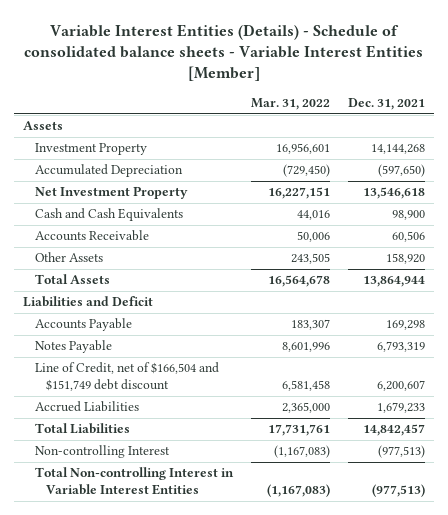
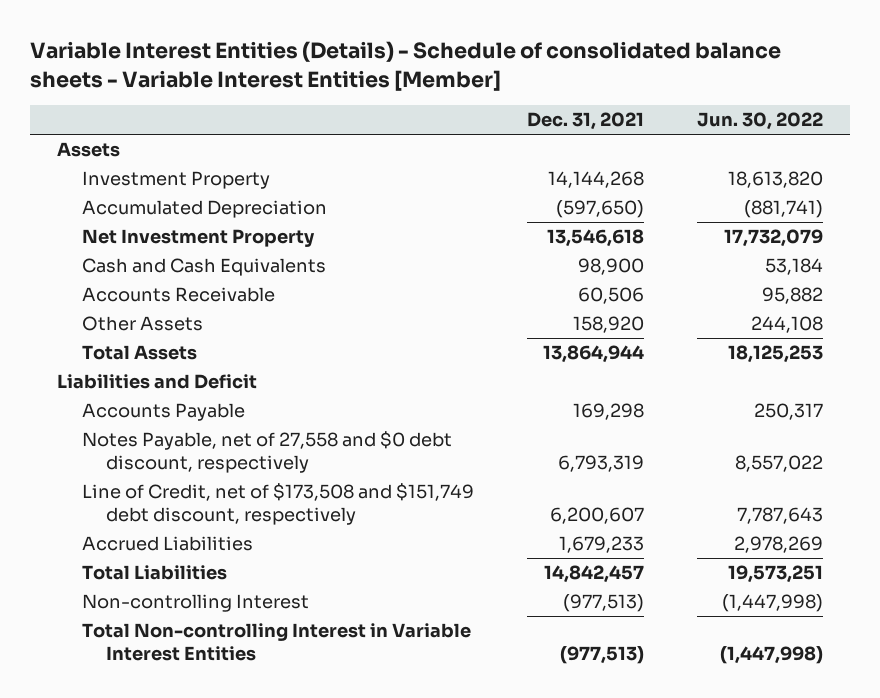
- | Mar. 31, 2022 | Dec. 31, 2021
+ | Dec. 31, 2021 | Jun. 30, 2022
- Notes Payable | 8,601,996 | 6,793,319
- Line of Credit, net of $166,504 and $151,749 debt discount | 6,581,458 | 6,200,607
+ Notes Payable, net of 27,558 and $0 debt discount, respectively | 6,793,319 | 8,557,022
+ Line of Credit, net of $173,508 and $151,749 debt discount, respectively | 6,200,607 | 7,787,643

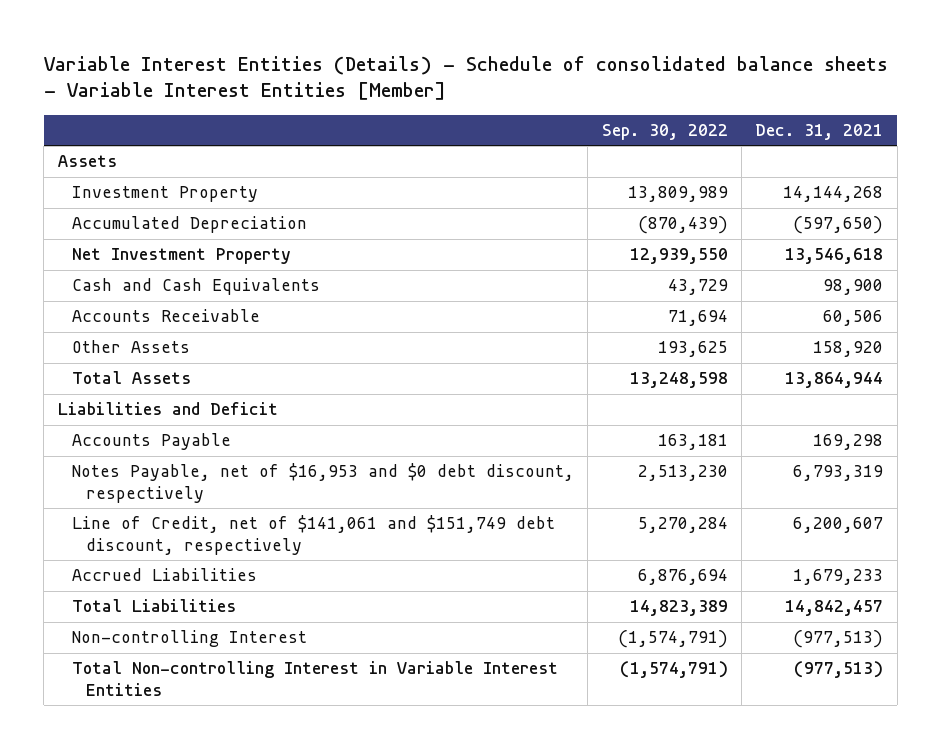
- | Dec. 31, 2021 | Jun. 30, 2022
+ | Sep. 30, 2022 | Dec. 31, 2021
- Notes Payable, net of 27,558 and $0 debt discount, respectively | 6,793,319 | 8,557,022
- Line of Credit, net of $173,508 and $151,749 debt discount, respectively | 6,200,607 | 7,787,643
+ Notes Payable, net of $16,953 and $0 debt discount, respectively | 2,513,230 | 6,793,319
+ Line of Credit, net of $141,061 and $151,749 debt discount, respectively | 5,270,284 | 6,200,607

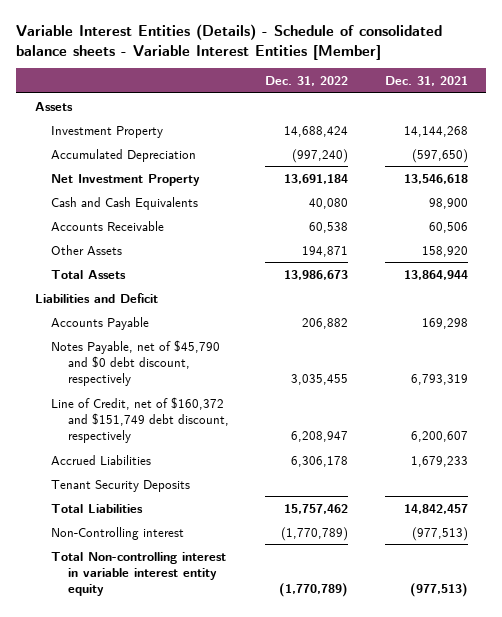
- | Sep. 30, 2022 | Dec. 31, 2021
+ | Dec. 31, 2022 | Dec. 31, 2021
- Notes Payable, net of $16,953 and $0 debt discount, respectively | 2,513,230 | 6,793,319
- Line of Credit, net of $141,061 and $151,749 debt discount, respectively | 5,270,284 | 6,200,607
+ Notes Payable, net of $45,790 and $0 debt discount, respectively | 3,035,455 | 6,793,319
+ Line of Credit, net of $160,372 and $151,749 debt discount, respectively | 6,208,947 | 6,200,607
+ Tenant Security Deposits
- Non-controlling Interest | (1,574,791) | (977,513)
- Total Non-controlling Interest in Variable Interest Entities | (1,574,791) | (977,513)
+ Non-Controlling interest | (1,770,789) | (977,513)
+ Total Non-controlling interest in variable interest entity equity | (1,770,789) | (977,513)

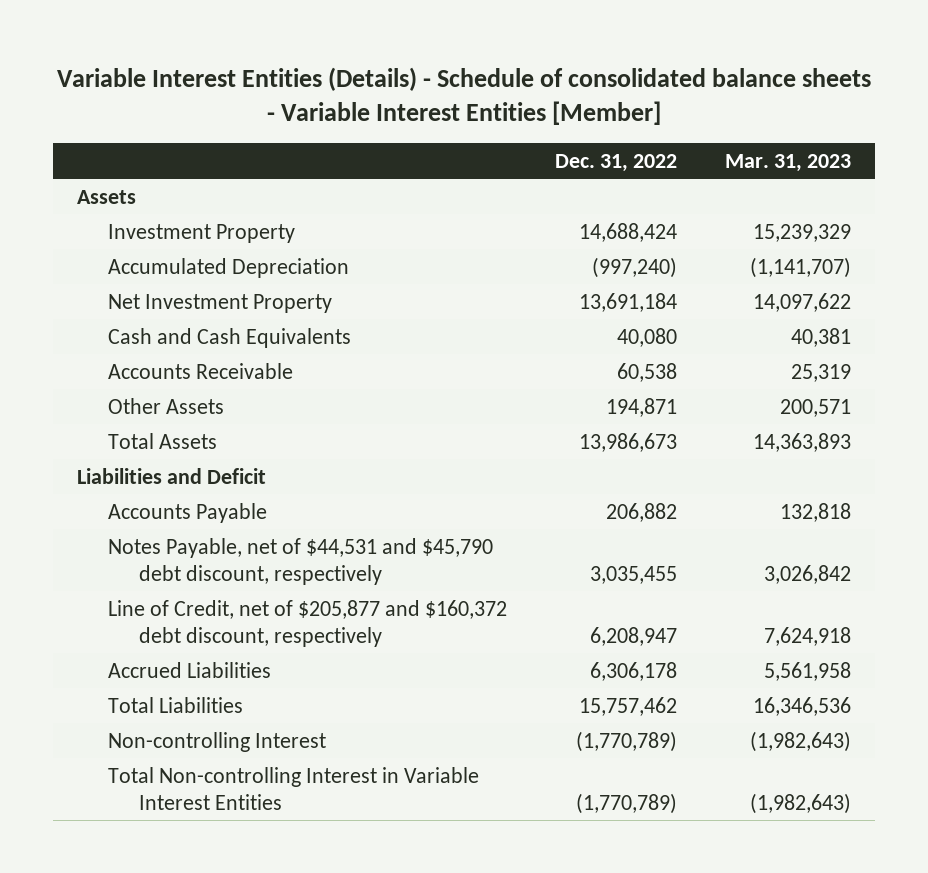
- | Dec. 31, 2022 | Dec. 31, 2021
+ | Dec. 31, 2022 | Mar. 31, 2023
- Notes Payable, net of $45,790 and $0 debt discount, respectively | 3,035,455 | 6,793,319
- Line of Credit, net of $160,372 and $151,749 debt discount, respectively | 6,208,947 | 6,200,607
+ Notes Payable, net of $44,531 and $45,790 debt discount, respectively | 3,035,455 | 3,026,842
+ Line of Credit, net of $205,877 and $160,372 debt discount, respectively | 6,208,947 | 7,624,918
- Tenant Security Deposits
- Non-Controlling interest | (1,770,789) | (977,513)
- Total Non-controlling interest in variable interest entity equity | (1,770,789) | (977,513)
+ Non-controlling Interest | (1,770,789) | (1,982,643)
+ Total Non-controlling Interest in Variable Interest Entities | (1,770,789) | (1,982,643)

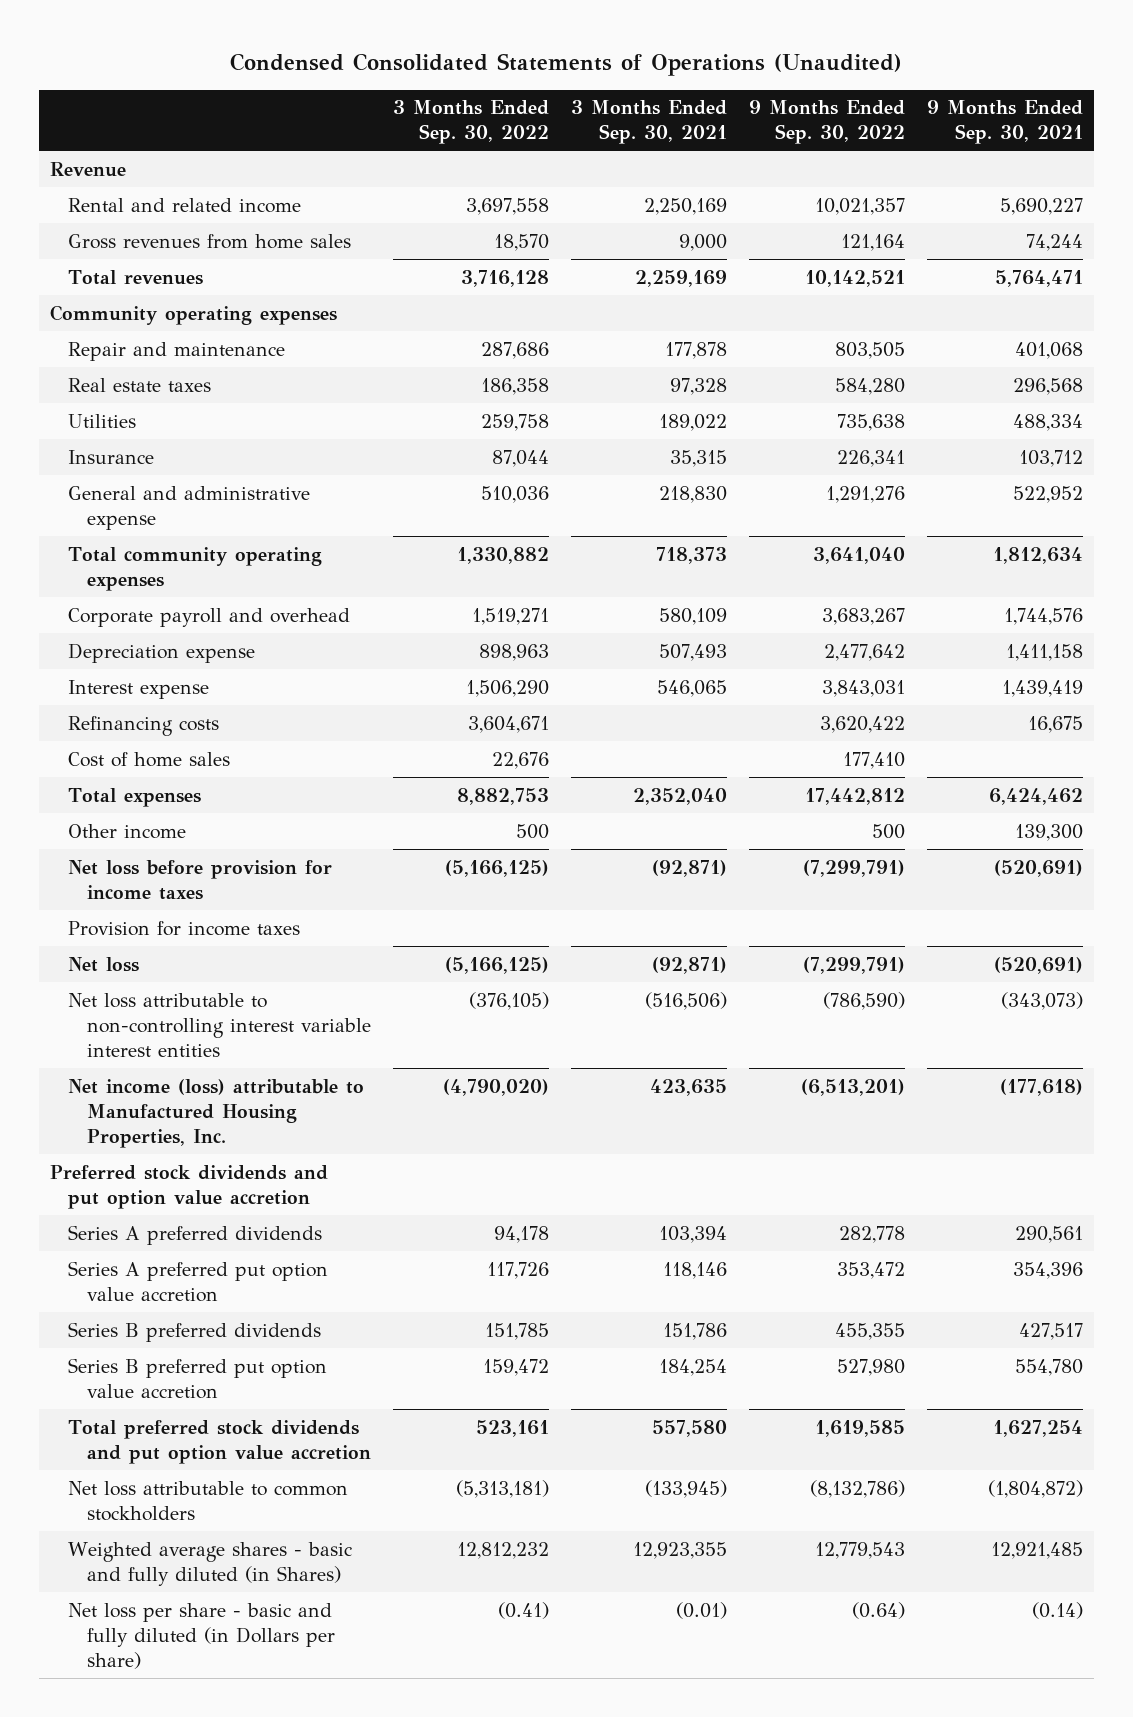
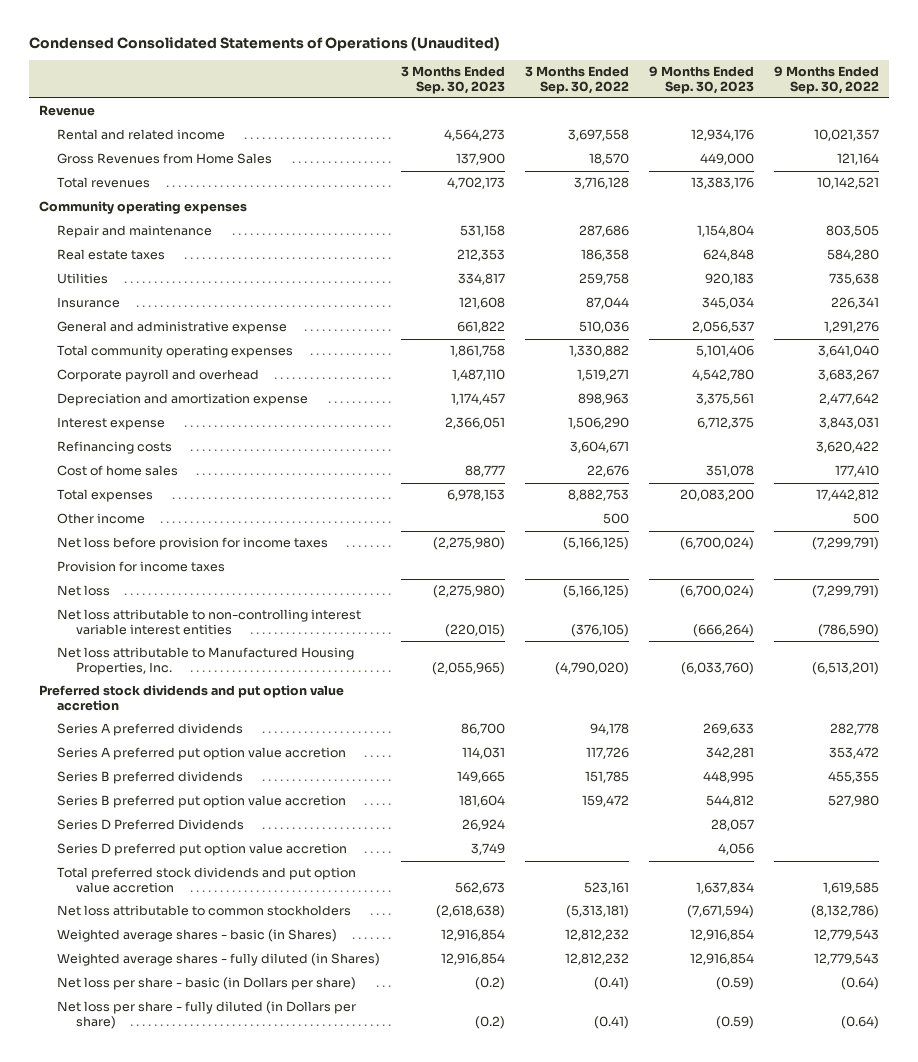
- | 3 Months Ended Sep. 30, 2022 | 3 Months Ended Sep. 30, 2021 | 9 Months Ended Sep. 30, 2022 | 9 Months Ended Sep. 30, 2021
+ | 3 Months Ended Sep. 30, 2023 | 3 Months Ended Sep. 30, 2022 | 9 Months Ended Sep. 30, 2023 | 9 Months Ended Sep. 30, 2022
- Gross revenues from home sales | 18,570 | 9,000 | 121,164 | 74,244
+ Gross Revenues from Home Sales | 137,900 | 18,570 | 449,000 | 121,164
- Depreciation expense | 898,963 | 507,493 | 2,477,642 | 1,411,158
+ Depreciation and amortization expense | 1,174,457 | 898,963 | 3,375,561 | 2,477,642
- Net income (loss) attributable to Manufactured Housing Properties, Inc. | (4,790,020) | 423,635 | (6,513,201) | (177,618)
+ Net loss attributable to Manufactured Housing Properties, Inc. | (2,055,965) | (4,790,020) | (6,033,760) | (6,513,201)
+ Series D Preferred Dividends | 26,924 | | 28,057 |
+ Series D preferred put option value accretion | 3,749 | | 4,056 |
- Weighted average shares - basic and fully diluted (in Shares) | 12,812,232 | 12,923,355 | 12,779,543 | 12,921,485
- Net loss per share - basic and fully diluted (in Dollars per share) | (0.41) | (0.01) | (0.64) | (0.14)
+ Weighted average shares - basic (in Shares) | 12,916,854 | 12,812,232 | 12,916,854 | 12,779,543
+ Weighted average shares - fully diluted (in Shares) | 12,916,854 | 12,812,232 | 12,916,854 | 12,779,543
+ Net loss per share - basic (in Dollars per share) | (0.2) | (0.41) | (0.59) | (0.64)
+ Net loss per share - fully diluted (in Dollars per share) | (0.2) | (0.41) | (0.59) | (0.64)

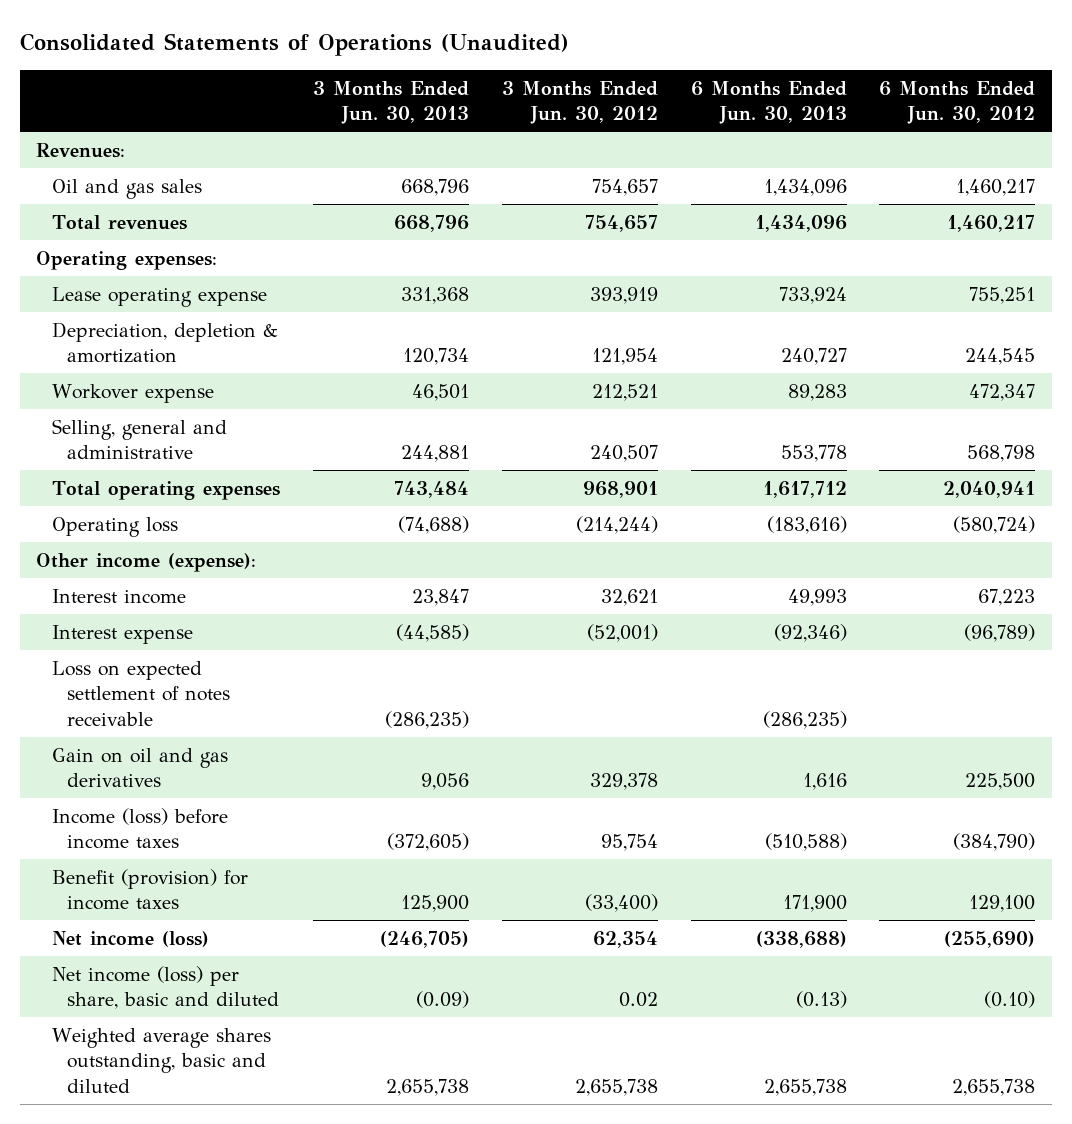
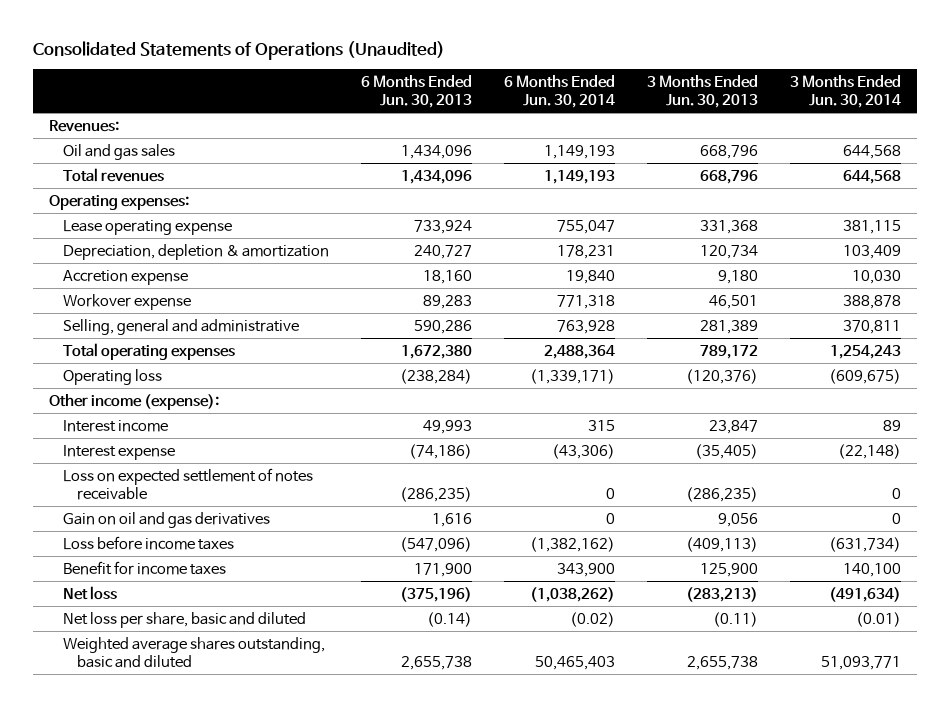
- | 3 Months Ended Jun. 30, 2013 | 3 Months Ended Jun. 30, 2012 | 6 Months Ended Jun. 30, 2013 | 6 Months Ended Jun. 30, 2012
+ | 6 Months Ended Jun. 30, 2013 | 6 Months Ended Jun. 30, 2014 | 3 Months Ended Jun. 30, 2013 | 3 Months Ended Jun. 30, 2014
+ Accretion expense | 18,160 | 19,840 | 9,180 | 10,030
- Selling, general and administrative | 244,881 | 240,507 | 553,778 | 568,798
- Total operating expenses | 743,484 | 968,901 | 1,617,712 | 2,040,941
- Operating loss | (74,688) | (214,244) | (183,616) | (580,724)
+ Selling, general and administrative | 590,286 | 763,928 | 281,389 | 370,811
+ Total operating expenses | 1,672,380 | 2,488,364 | 789,172 | 1,254,243
+ Operating loss | (238,284) | (1,339,171) | (120,376) | (609,675)
- Interest expense | (44,585) | (52,001) | (92,346) | (96,789)
+ Interest expense | (74,186) | (43,306) | (35,405) | (22,148)
- Income (loss) before income taxes | (372,605) | 95,754 | (510,588) | (384,790)
- Benefit (provision) for income taxes | 125,900 | (33,400) | 171,900 | 129,100
- Net income (loss) | (246,705) | 62,354 | (338,688) | (255,690)
- Net income (loss) per share, basic and diluted | (0.09) | 0.02 | (0.13) | (0.10)
+ Loss before income taxes | (547,096) | (1,382,162) | (409,113) | (631,734)
+ Benefit for income taxes | 171,900 | 343,900 | 125,900 | 140,100
+ Net loss | (375,196) | (1,038,262) | (283,213) | (491,634)
+ Net loss per share, basic and diluted | (0.14) | (0.02) | (0.11) | (0.01)

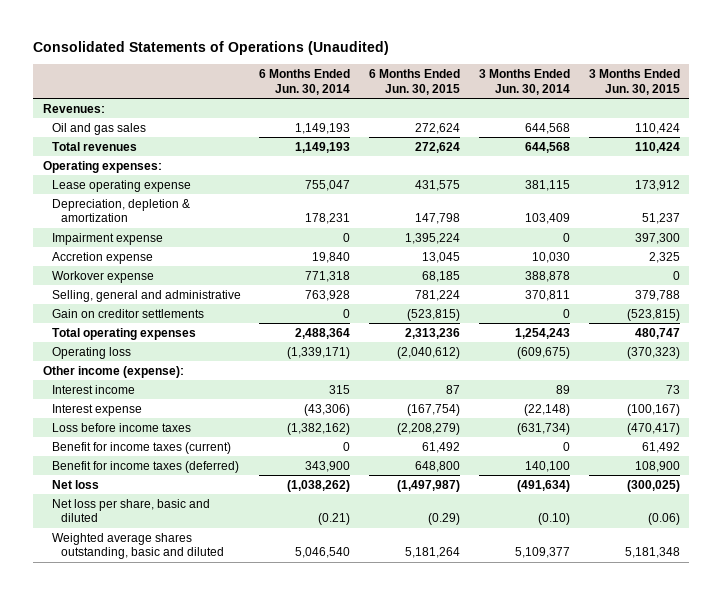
- | 6 Months Ended Jun. 30, 2013 | 6 Months Ended Jun. 30, 2014 | 3 Months Ended Jun. 30, 2013 | 3 Months Ended Jun. 30, 2014
+ | 6 Months Ended Jun. 30, 2014 | 6 Months Ended Jun. 30, 2015 | 3 Months Ended Jun. 30, 2014 | 3 Months Ended Jun. 30, 2015
+ Impairment expense | 0 | 1,395,224 | 0 | 397,300
+ Gain on creditor settlements | 0 | (523,815) | 0 | (523,815)
- Loss on expected settlement of notes receivable | (286,235) | 0 | (286,235) | 0
- Gain on oil and gas derivatives | 1,616 | 0 | 9,056 | 0
- Benefit for income taxes | 171,900 | 343,900 | 125,900 | 140,100
+ Benefit for income taxes (current) | 0 | 61,492 | 0 | 61,492
+ Benefit for income taxes (deferred) | 343,900 | 648,800 | 140,100 | 108,900
- Net loss per share, basic and diluted | (0.14) | (0.02) | (0.11) | (0.01)
- Weighted average shares outstanding, basic and diluted | 2,655,738 | 50,465,403 | 2,655,738 | 51,093,771
+ Net loss per share, basic and diluted | (0.21) | (0.29) | (0.10) | (0.06)
+ Weighted average shares outstanding, basic and diluted | 5,046,540 | 5,181,264 | 5,109,377 | 5,181,348

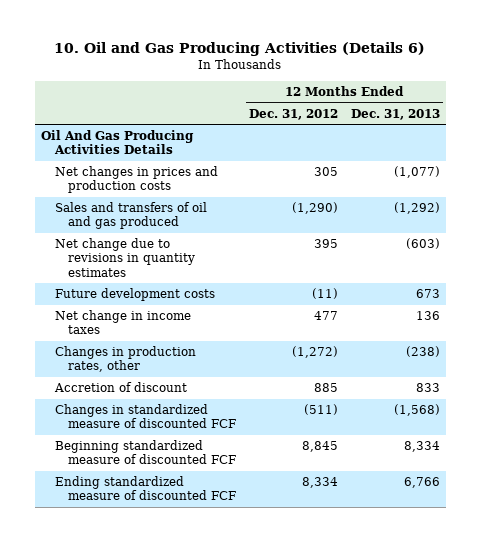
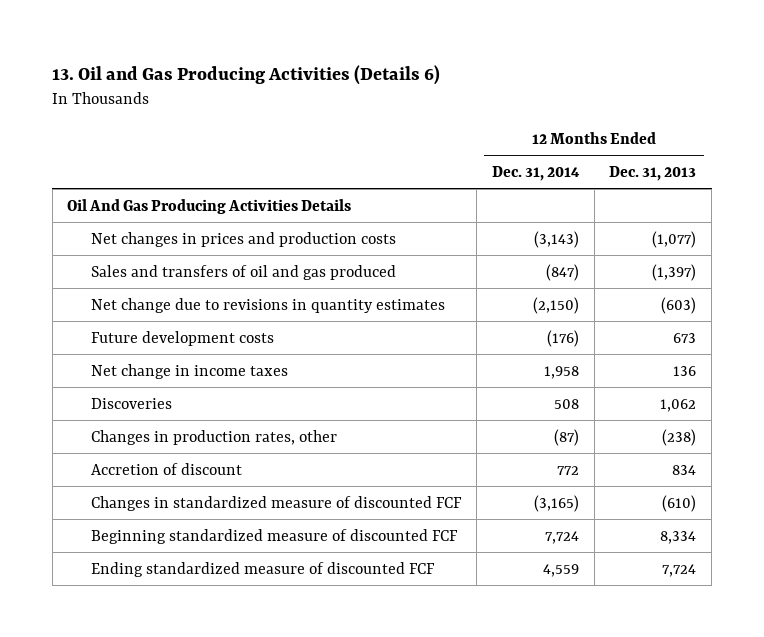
- 10. Oil and Gas Producing Activities (Details 6)
+ 13. Oil and Gas Producing Activities (Details 6)
- | 12 Months Ended Dec. 31, 2012 | 12 Months Ended Dec. 31, 2013
+ | 12 Months Ended Dec. 31, 2014 | 12 Months Ended Dec. 31, 2013
- Sales and transfers of oil and gas produced | (1,290) | (1,292)
+ Sales and transfers of oil and gas produced | (847) | (1,397)
+ Discoveries | 508 | 1,062
- Accretion of discount | 885 | 833
- Changes in standardized measure of discounted FCF | (511) | (1,568)
+ Accretion of discount | 772 | 834
+ Changes in standardized measure of discounted FCF | (3,165) | (610)
- Ending standardized measure of discounted FCF | 8,334 | 6,766
+ Ending standardized measure of discounted FCF | 4,559 | 7,724

